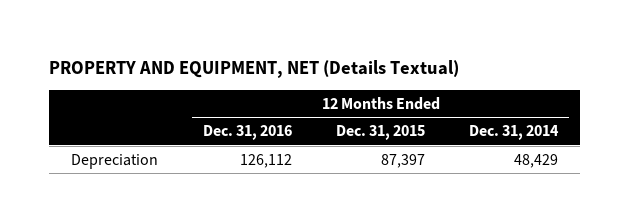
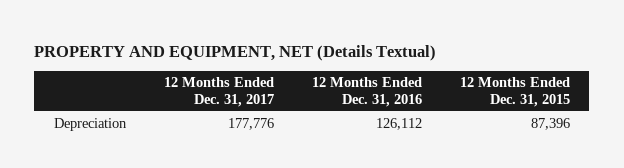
- | 12 Months Ended Dec. 31, 2016 | 12 Months Ended Dec. 31, 2015 | 12 Months Ended Dec. 31, 2014
+ | 12 Months Ended Dec. 31, 2017 | 12 Months Ended Dec. 31, 2016 | 12 Months Ended Dec. 31, 2015
- Depreciation | 126,112 | 87,397 | 48,429
+ Depreciation | 177,776 | 126,112 | 87,396

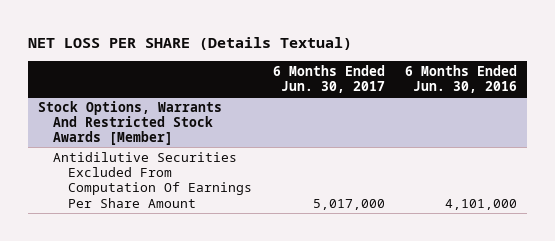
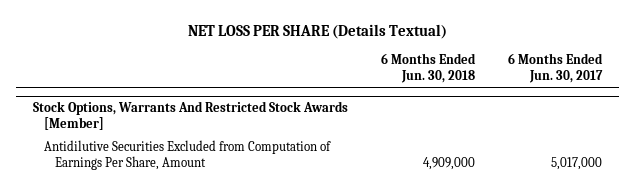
- | 6 Months Ended Jun. 30, 2017 | 6 Months Ended Jun. 30, 2016
+ | 6 Months Ended Jun. 30, 2018 | 6 Months Ended Jun. 30, 2017
@ Stock Options, Warrants And Restricted Stock Awards [Member]
- Antidilutive Securities Excluded From Computation Of Earnings Per Share Amount | 5,017,000 | 4,101,000
+ Antidilutive Securities Excluded from Computation of Earnings Per Share, Amount | 4,909,000 | 5,017,000

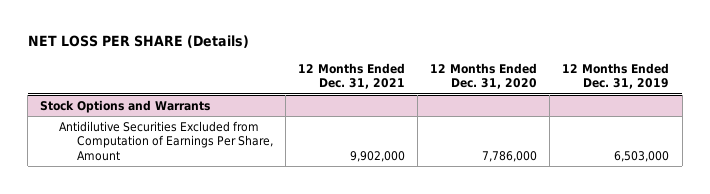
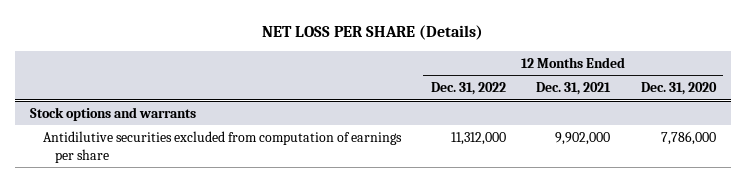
- | 12 Months Ended Dec. 31, 2021 | 12 Months Ended Dec. 31, 2020 | 12 Months Ended Dec. 31, 2019
+ | 12 Months Ended Dec. 31, 2022 | 12 Months Ended Dec. 31, 2021 | 12 Months Ended Dec. 31, 2020
- Stock Options and Warrants
- Antidilutive Securities Excluded from Computation of Earnings Per Share, Amount | 9,902,000 | 7,786,000 | 6,503,000
+ Stock options and warrants
+ Antidilutive securities excluded from computation of earnings per share | 11,312,000 | 9,902,000 | 7,786,000

